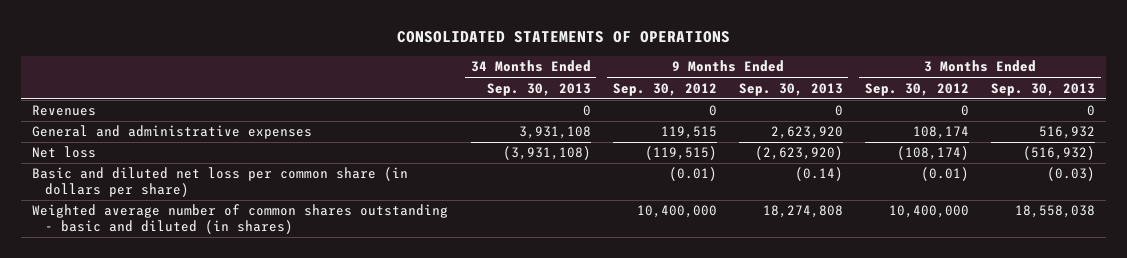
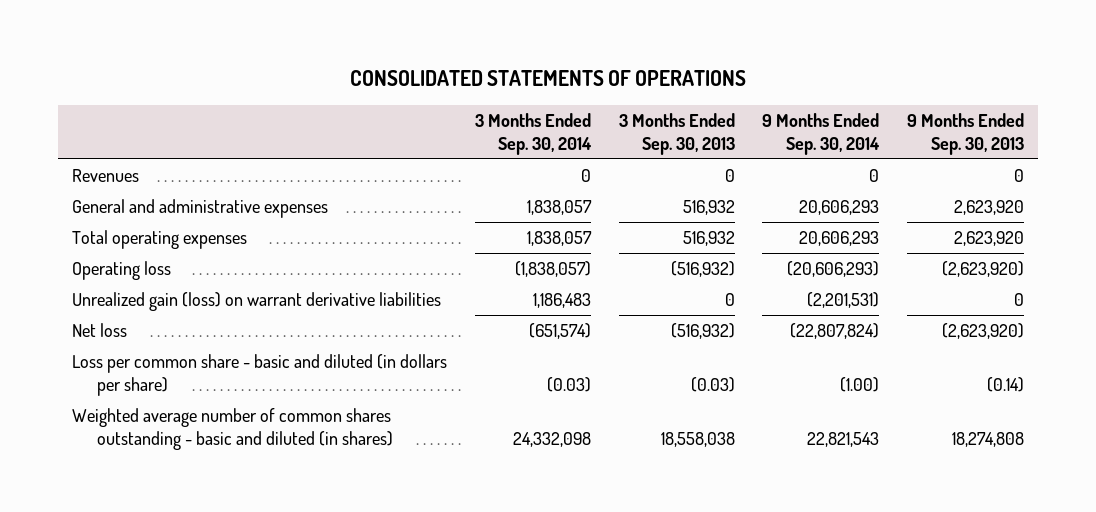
- | 34 Months Ended Sep. 30, 2013 | 9 Months Ended Sep. 30, 2012 | 9 Months Ended Sep. 30, 2013 | 3 Months Ended Sep. 30, 2012 | 3 Months Ended Sep. 30, 2013
+ | 3 Months Ended Sep. 30, 2014 | 3 Months Ended Sep. 30, 2013 | 9 Months Ended Sep. 30, 2014 | 9 Months Ended Sep. 30, 2013
+ Total operating expenses | 1,838,057 | 516,932 | 20,606,293 | 2,623,920
+ Operating loss | (1,838,057) | (516,932) | (20,606,293) | (2,623,920)
+ Unrealized gain (loss) on warrant derivative liabilities | 1,186,483 | 0 | (2,201,531) | 0
- Basic and diluted net loss per common share (in dollars per share) | | (0.01) | (0.14) | (0.01) | (0.03)
+ Loss per common share - basic and diluted (in dollars per share) | (0.03) | (0.03) | (1.00) | (0.14)

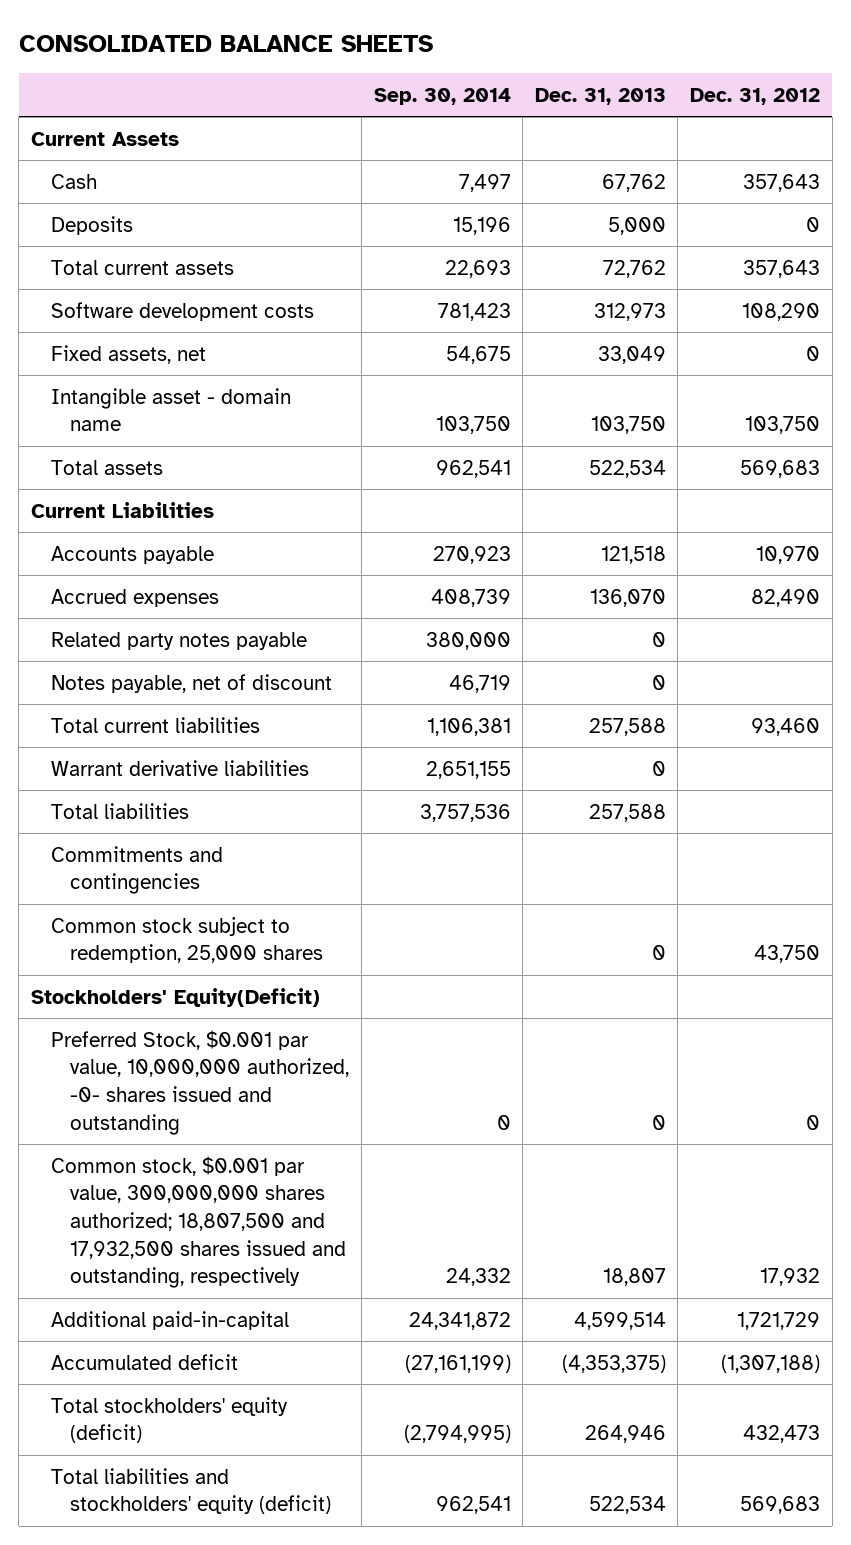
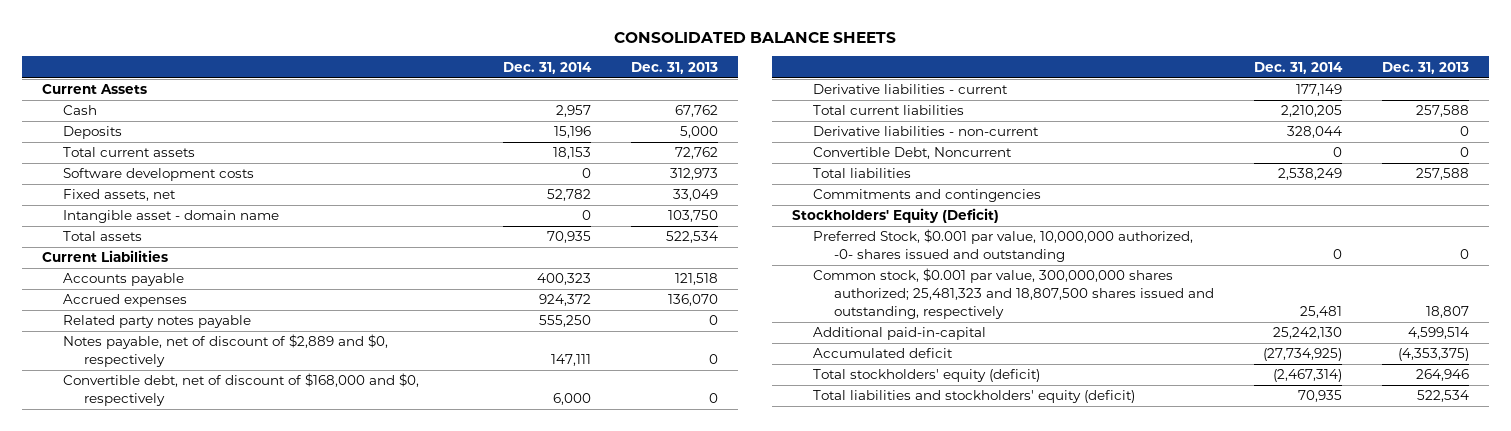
- | Sep. 30, 2014 | Dec. 31, 2013 | Dec. 31, 2012
+ | Dec. 31, 2014 | Dec. 31, 2013
- Notes payable, net of discount | 46,719 | 0 |
+ Notes payable, net of discount of $2,889 and $0, respectively | 147,111 | 0
+ Convertible debt, net of discount of $168,000 and $0, respectively | 6,000 | 0
+ Derivative liabilities - current | 177,149 |
- Warrant derivative liabilities | 2,651,155 | 0 |
+ Derivative liabilities - non-current | 328,044 | 0
+ Convertible Debt, Noncurrent | 0 | 0
- Common stock subject to redemption, 25,000 shares | | 0 | 43,750
- Stockholders' Equity(Deficit)
+ Stockholders' Equity (Deficit)
- Common stock, $0.001 par value, 300,000,000 shares authorized; 18,807,500 and 17,932,500 shares issued and outstanding, respectively | 24,332 | 18,807 | 17,932
+ Common stock, $0.001 par value, 300,000,000 shares authorized; 25,481,323 and 18,807,500 shares issued and outstanding, respectively | 25,481 | 18,807

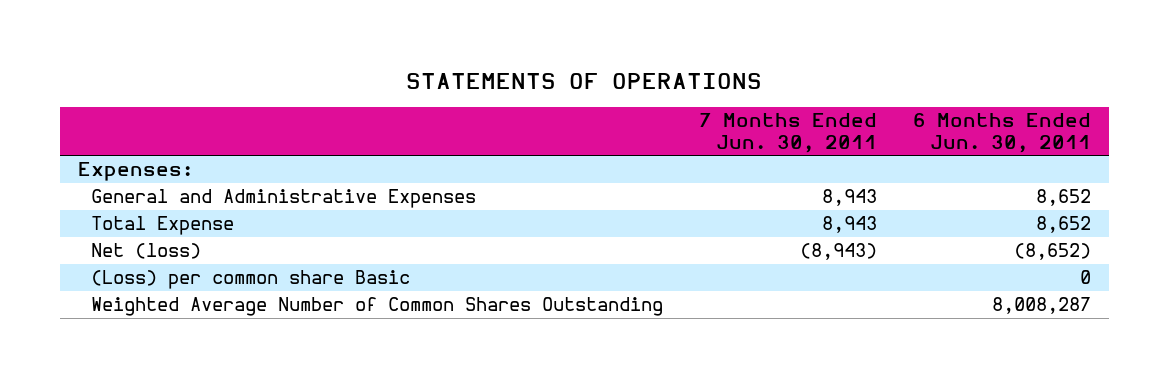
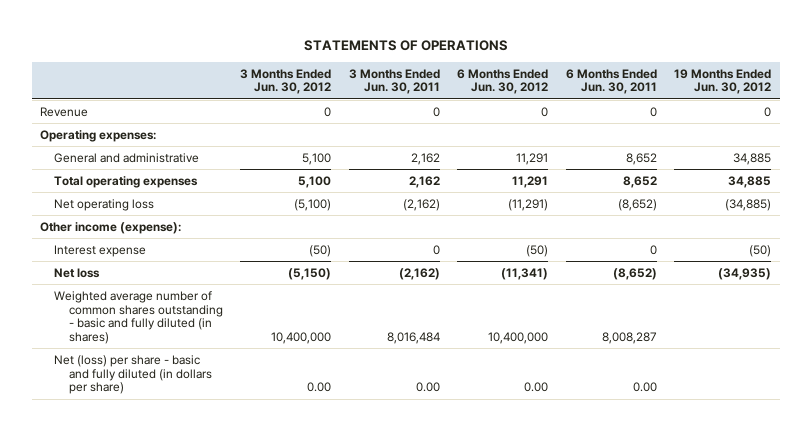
- | 7 Months Ended Jun. 30, 2011 | 6 Months Ended Jun. 30, 2011
+ | 3 Months Ended Jun. 30, 2012 | 3 Months Ended Jun. 30, 2011 | 6 Months Ended Jun. 30, 2012 | 6 Months Ended Jun. 30, 2011 | 19 Months Ended Jun. 30, 2012
- Expenses:
- General and Administrative Expenses | 8,943 | 8,652
- Total Expense | 8,943 | 8,652
- Net (loss) | (8,943) | (8,652)
- (Loss) per common share Basic | | 0
- Weighted Average Number of Common Shares Outstanding | | 8,008,287
+ Revenue | 0 | 0 | 0 | 0 | 0
+ Operating expenses:
+ General and administrative | 5,100 | 2,162 | 11,291 | 8,652 | 34,885
+ Total operating expenses | 5,100 | 2,162 | 11,291 | 8,652 | 34,885
+ Net operating loss | (5,100) | (2,162) | (11,291) | (8,652) | (34,885)
+ Other income (expense):
+ Interest expense | (50) | 0 | (50) | 0 | (50)
+ Net loss | (5,150) | (2,162) | (11,341) | (8,652) | (34,935)
+ Weighted average number of common shares outstanding - basic and fully diluted (in shares) | 10,400,000 | 8,016,484 | 10,400,000 | 8,008,287 |
+ Net (loss) per share - basic and fully diluted (in dollars per share) | 0.00 | 0.00 | 0.00 | 0.00 |

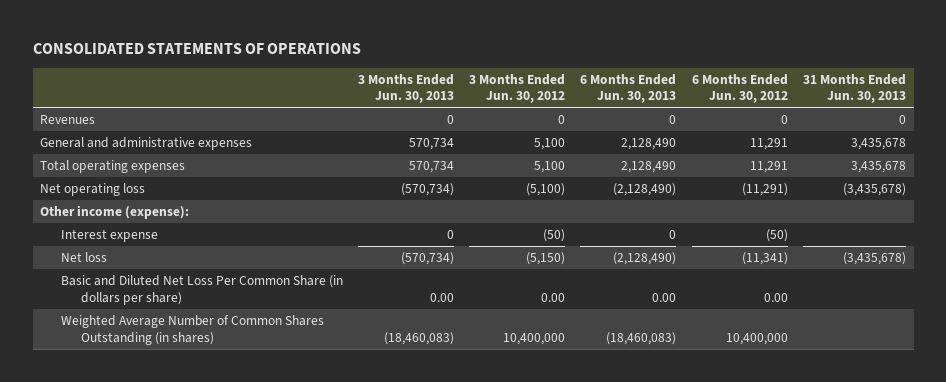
- STATEMENTS OF OPERATIONS
+ CONSOLIDATED STATEMENTS OF OPERATIONS
- | 3 Months Ended Jun. 30, 2012 | 3 Months Ended Jun. 30, 2011 | 6 Months Ended Jun. 30, 2012 | 6 Months Ended Jun. 30, 2011 | 19 Months Ended Jun. 30, 2012
+ | 3 Months Ended Jun. 30, 2013 | 3 Months Ended Jun. 30, 2012 | 6 Months Ended Jun. 30, 2013 | 6 Months Ended Jun. 30, 2012 | 31 Months Ended Jun. 30, 2013
- Revenue | 0 | 0 | 0 | 0 | 0
- Operating expenses:
- General and administrative | 5,100 | 2,162 | 11,291 | 8,652 | 34,885
+ Revenues | 0 | 0 | 0 | 0 | 0
+ General and administrative expenses | 570,734 | 5,100 | 2,128,490 | 11,291 | 3,435,678
- Weighted average number of common shares outstanding - basic and fully diluted (in shares) | 10,400,000 | 8,016,484 | 10,400,000 | 8,008,287 |
- Net (loss) per share - basic and fully diluted (in dollars per share) | 0.00 | 0.00 | 0.00 | 0.00 |
+ Basic and Diluted Net Loss Per Common Share (in dollars per share) | 0.00 | 0.00 | 0.00 | 0.00 |
+ Weighted Average Number of Common Shares Outstanding (in shares) | (18,460,083) | 10,400,000 | (18,460,083) | 10,400,000 |

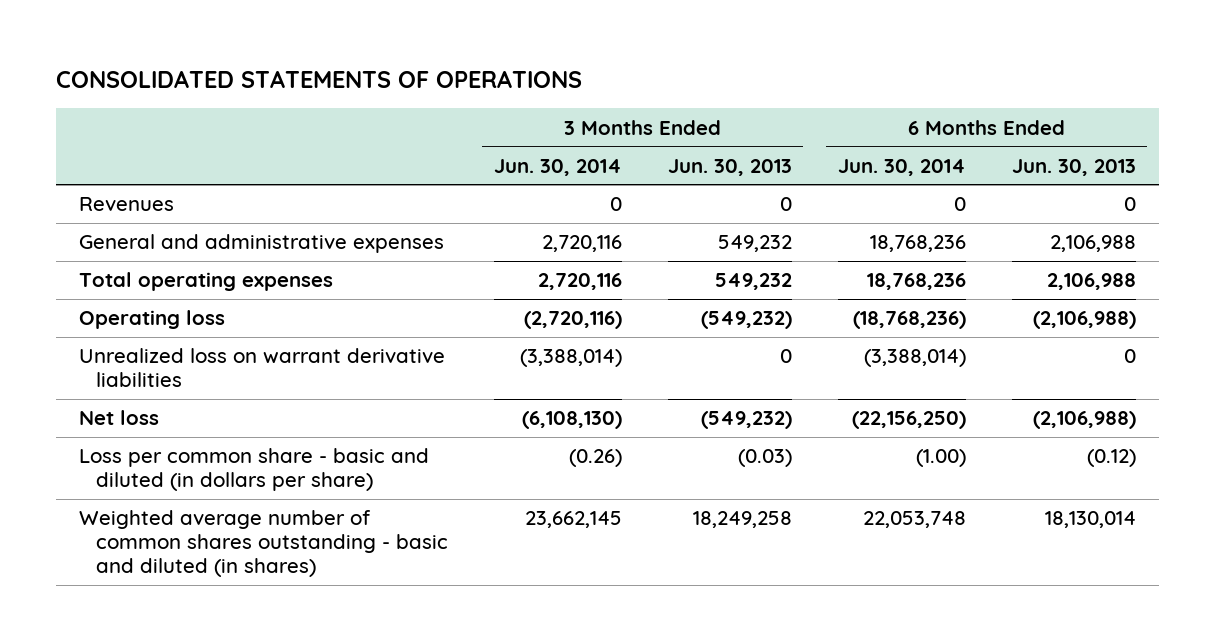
- | 3 Months Ended Jun. 30, 2013 | 3 Months Ended Jun. 30, 2012 | 6 Months Ended Jun. 30, 2013 | 6 Months Ended Jun. 30, 2012 | 31 Months Ended Jun. 30, 2013
+ | 3 Months Ended Jun. 30, 2014 | 3 Months Ended Jun. 30, 2013 | 6 Months Ended Jun. 30, 2014 | 6 Months Ended Jun. 30, 2013
- General and administrative expenses | 570,734 | 5,100 | 2,128,490 | 11,291 | 3,435,678
- Total operating expenses | 570,734 | 5,100 | 2,128,490 | 11,291 | 3,435,678
- Net operating loss | (570,734) | (5,100) | (2,128,490) | (11,291) | (3,435,678)
- Other income (expense):
- Interest expense | 0 | (50) | 0 | (50) |
- Net loss | (570,734) | (5,150) | (2,128,490) | (11,341) | (3,435,678)
- Basic and Diluted Net Loss Per Common Share (in dollars per share) | 0.00 | 0.00 | 0.00 | 0.00 |
- Weighted Average Number of Common Shares Outstanding (in shares) | (18,460,083) | 10,400,000 | (18,460,083) | 10,400,000 |
+ General and administrative expenses | 2,720,116 | 549,232 | 18,768,236 | 2,106,988
+ Total operating expenses | 2,720,116 | 549,232 | 18,768,236 | 2,106,988
+ Operating loss | (2,720,116) | (549,232) | (18,768,236) | (2,106,988)
+ Unrealized loss on warrant derivative liabilities | (3,388,014) | 0 | (3,388,014) | 0
+ Net loss | (6,108,130) | (549,232) | (22,156,250) | (2,106,988)
+ Loss per common share - basic and diluted (in dollars per share) | (0.26) | (0.03) | (1.00) | (0.12)
+ Weighted average number of common shares outstanding - basic and diluted (in shares) | 23,662,145 | 18,249,258 | 22,053,748 | 18,130,014

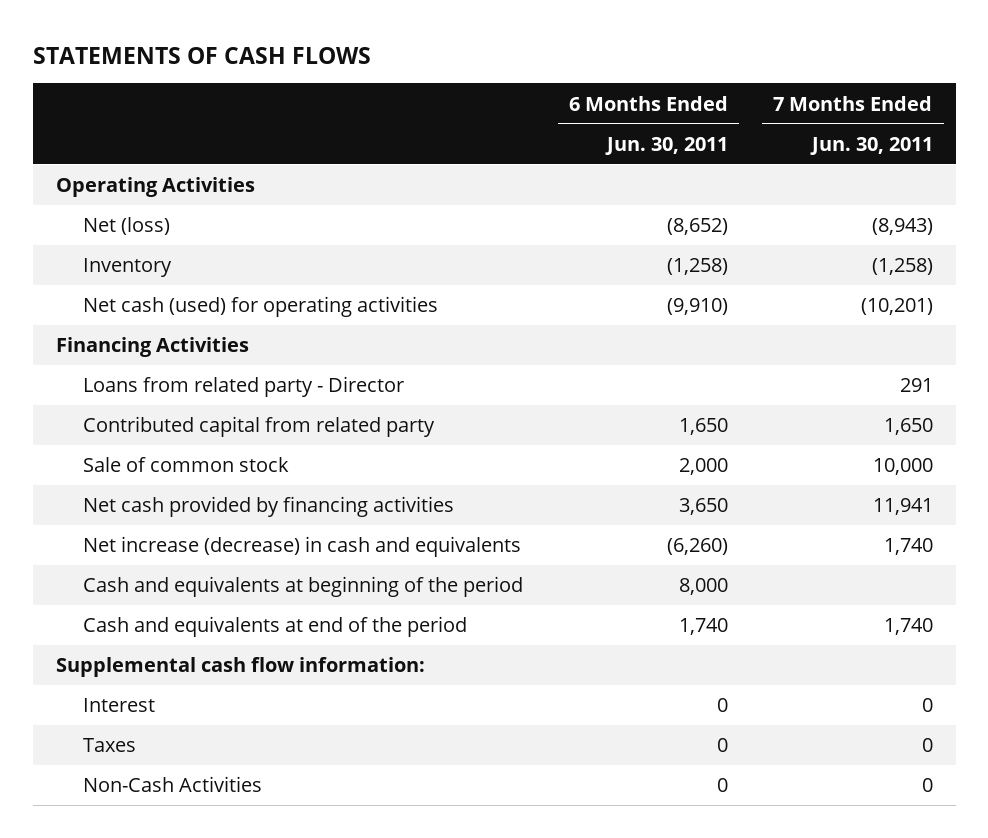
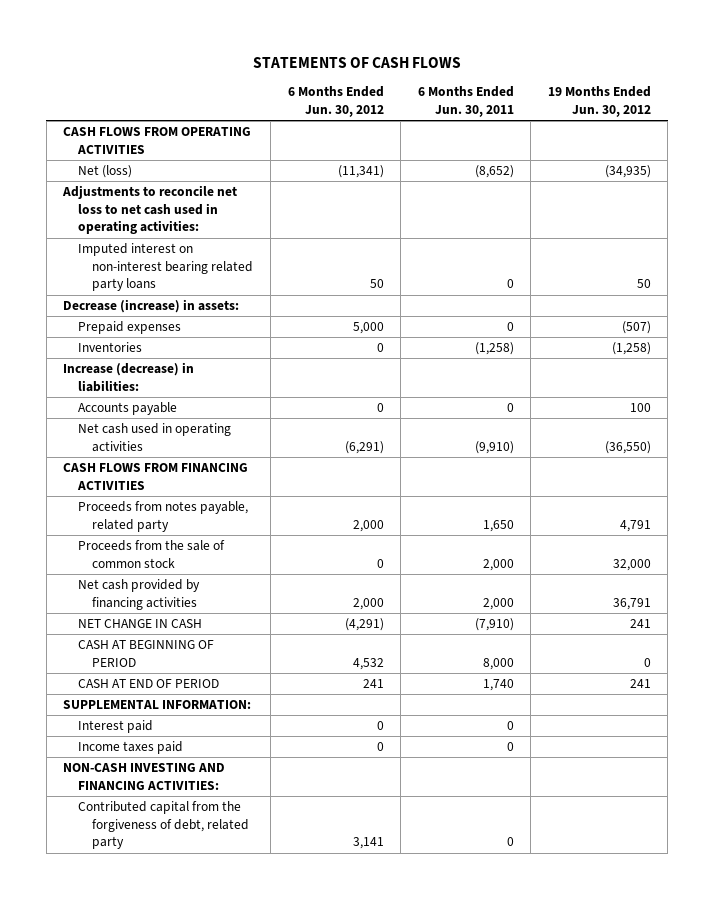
- | 6 Months Ended Jun. 30, 2011 | 7 Months Ended Jun. 30, 2011
+ | 6 Months Ended Jun. 30, 2012 | 6 Months Ended Jun. 30, 2011 | 19 Months Ended Jun. 30, 2012
- Operating Activities
+ CASH FLOWS FROM OPERATING ACTIVITIES
- Inventory | (1,258) | (1,258)
- Net cash (used) for operating activities | (9,910) | (10,201)
- Financing Activities
- Loans from related party - Director | | 291
- Contributed capital from related party | 1,650 | 1,650
- Sale of common stock | 2,000 | 10,000
- Net cash provided by financing activities | 3,650 | 11,941
- Net increase (decrease) in cash and equivalents | (6,260) | 1,740
- Cash and equivalents at beginning of the period | 8,000 |
- Cash and equivalents at end of the period | 1,740 | 1,740
- Supplemental cash flow information:
- Interest | 0 | 0
- Taxes | 0 | 0
- Non-Cash Activities | 0 | 0
+ Adjustments to reconcile net loss to net cash used in operating activities:
+ Imputed interest on non-interest bearing related party loans | 50 | 0 | 50
+ Decrease (increase) in assets:
+ Prepaid expenses | 5,000 | 0 | (507)
+ Inventories | 0 | (1,258) | (1,258)
+ Increase (decrease) in liabilities:
+ Accounts payable | 0 | 0 | 100
+ Net cash used in operating activities | (6,291) | (9,910) | (36,550)
+ CASH FLOWS FROM FINANCING ACTIVITIES
+ Proceeds from notes payable, related party | 2,000 | 1,650 | 4,791
+ Proceeds from the sale of common stock | 0 | 2,000 | 32,000
+ Net cash provided by financing activities | 2,000 | 2,000 | 36,791
+ NET CHANGE IN CASH | (4,291) | (7,910) | 241
+ CASH AT BEGINNING OF PERIOD | 4,532 | 8,000 | 0
+ CASH AT END OF PERIOD | 241 | 1,740 | 241
+ SUPPLEMENTAL INFORMATION:
+ Interest paid | 0 | 0 |
+ Income taxes paid | 0 | 0 |
+ NON-CASH INVESTING AND FINANCING ACTIVITIES:
+ Contributed capital from the forgiveness of debt, related party | 3,141 | 0 |

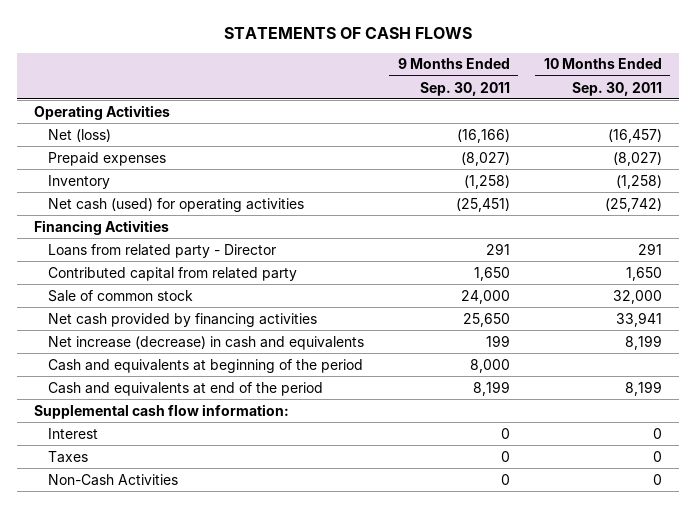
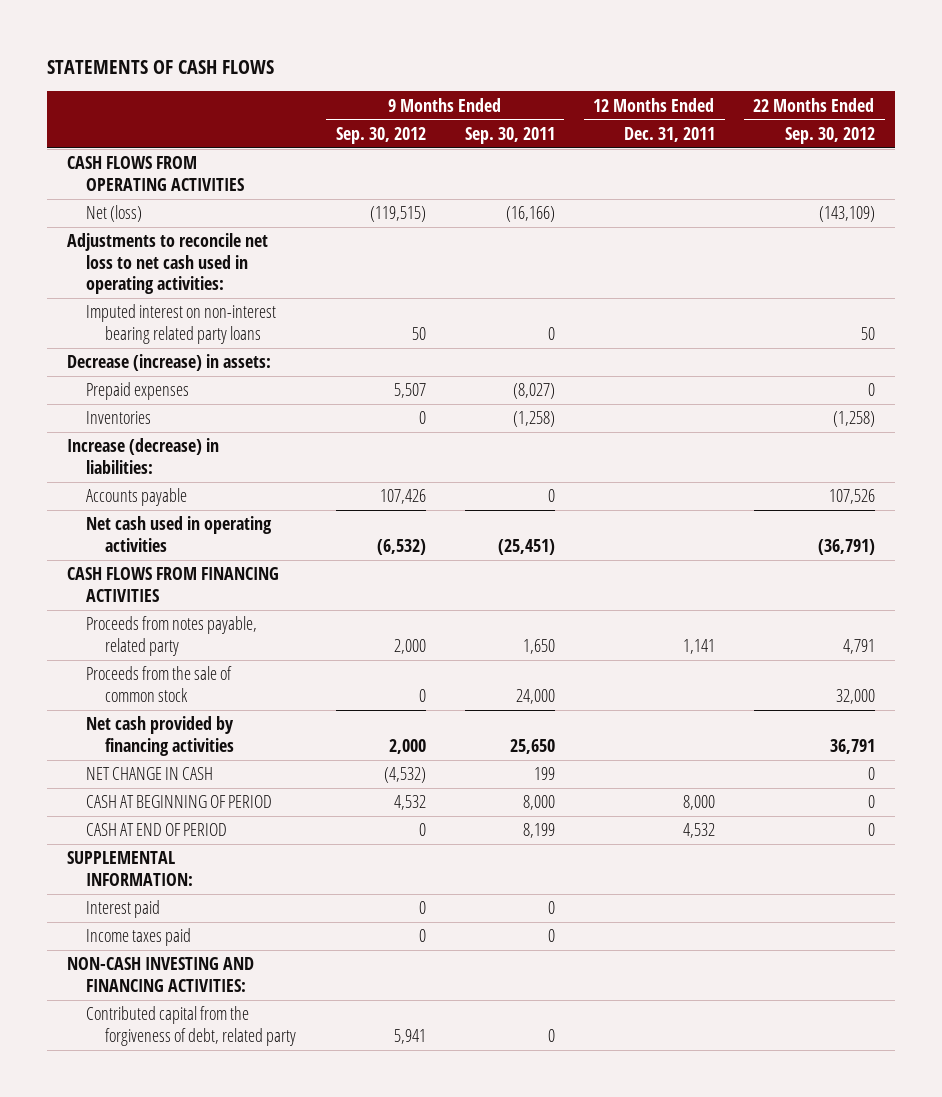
- | 9 Months Ended Sep. 30, 2011 | 10 Months Ended Sep. 30, 2011
+ | 9 Months Ended Sep. 30, 2012 | 9 Months Ended Sep. 30, 2011 | 12 Months Ended Dec. 31, 2011 | 22 Months Ended Sep. 30, 2012
- Operating Activities
+ CASH FLOWS FROM OPERATING ACTIVITIES
+ Adjustments to reconcile net loss to net cash used in operating activities:
+ Imputed interest on non-interest bearing related party loans | 50 | 0 | | 50
+ Decrease (increase) in assets:
- Inventory | (1,258) | (1,258)
- Net cash (used) for operating activities | (25,451) | (25,742)
- Financing Activities
- Loans from related party - Director | 291 | 291
- Contributed capital from related party | 1,650 | 1,650
- Sale of common stock | 24,000 | 32,000
+ Inventories | 0 | (1,258) | | (1,258)
+ Increase (decrease) in liabilities:
+ Accounts payable | 107,426 | 0 | | 107,526
+ Net cash used in operating activities | (6,532) | (25,451) | | (36,791)
+ CASH FLOWS FROM FINANCING ACTIVITIES
+ Proceeds from notes payable, related party | 2,000 | 1,650 | 1,141 | 4,791
+ Proceeds from the sale of common stock | 0 | 24,000 | | 32,000
- Net increase (decrease) in cash and equivalents | 199 | 8,199
- Cash and equivalents at beginning of the period | 8,000 |
- Cash and equivalents at end of the period | 8,199 | 8,199
- Supplemental cash flow information:
- Interest | 0 | 0
- Taxes | 0 | 0
- Non-Cash Activities | 0 | 0
+ NET CHANGE IN CASH | (4,532) | 199 | | 0
+ CASH AT BEGINNING OF PERIOD | 4,532 | 8,000 | 8,000 | 0
+ CASH AT END OF PERIOD | 0 | 8,199 | 4,532 | 0
+ SUPPLEMENTAL INFORMATION:
+ Interest paid | 0 | 0 | |
+ Income taxes paid | 0 | 0 | |
+ NON-CASH INVESTING AND FINANCING ACTIVITIES:
+ Contributed capital from the forgiveness of debt, related party | 5,941 | 0 | |

